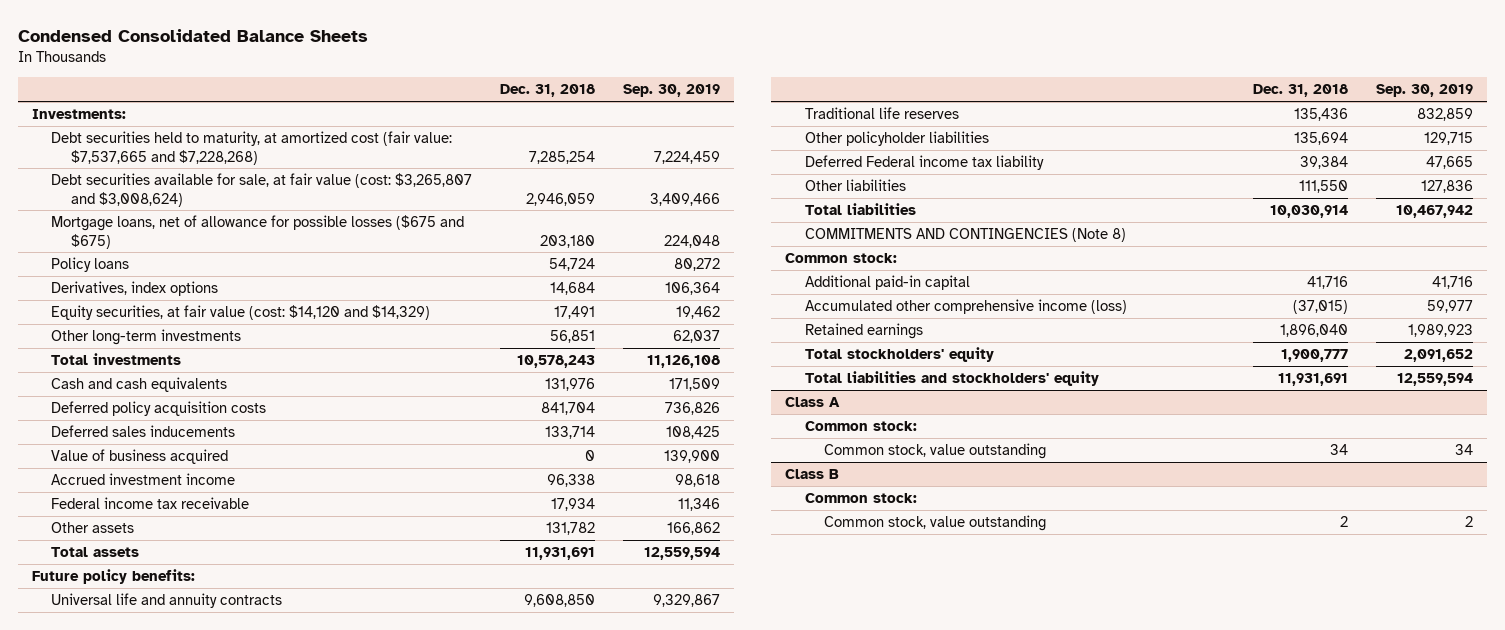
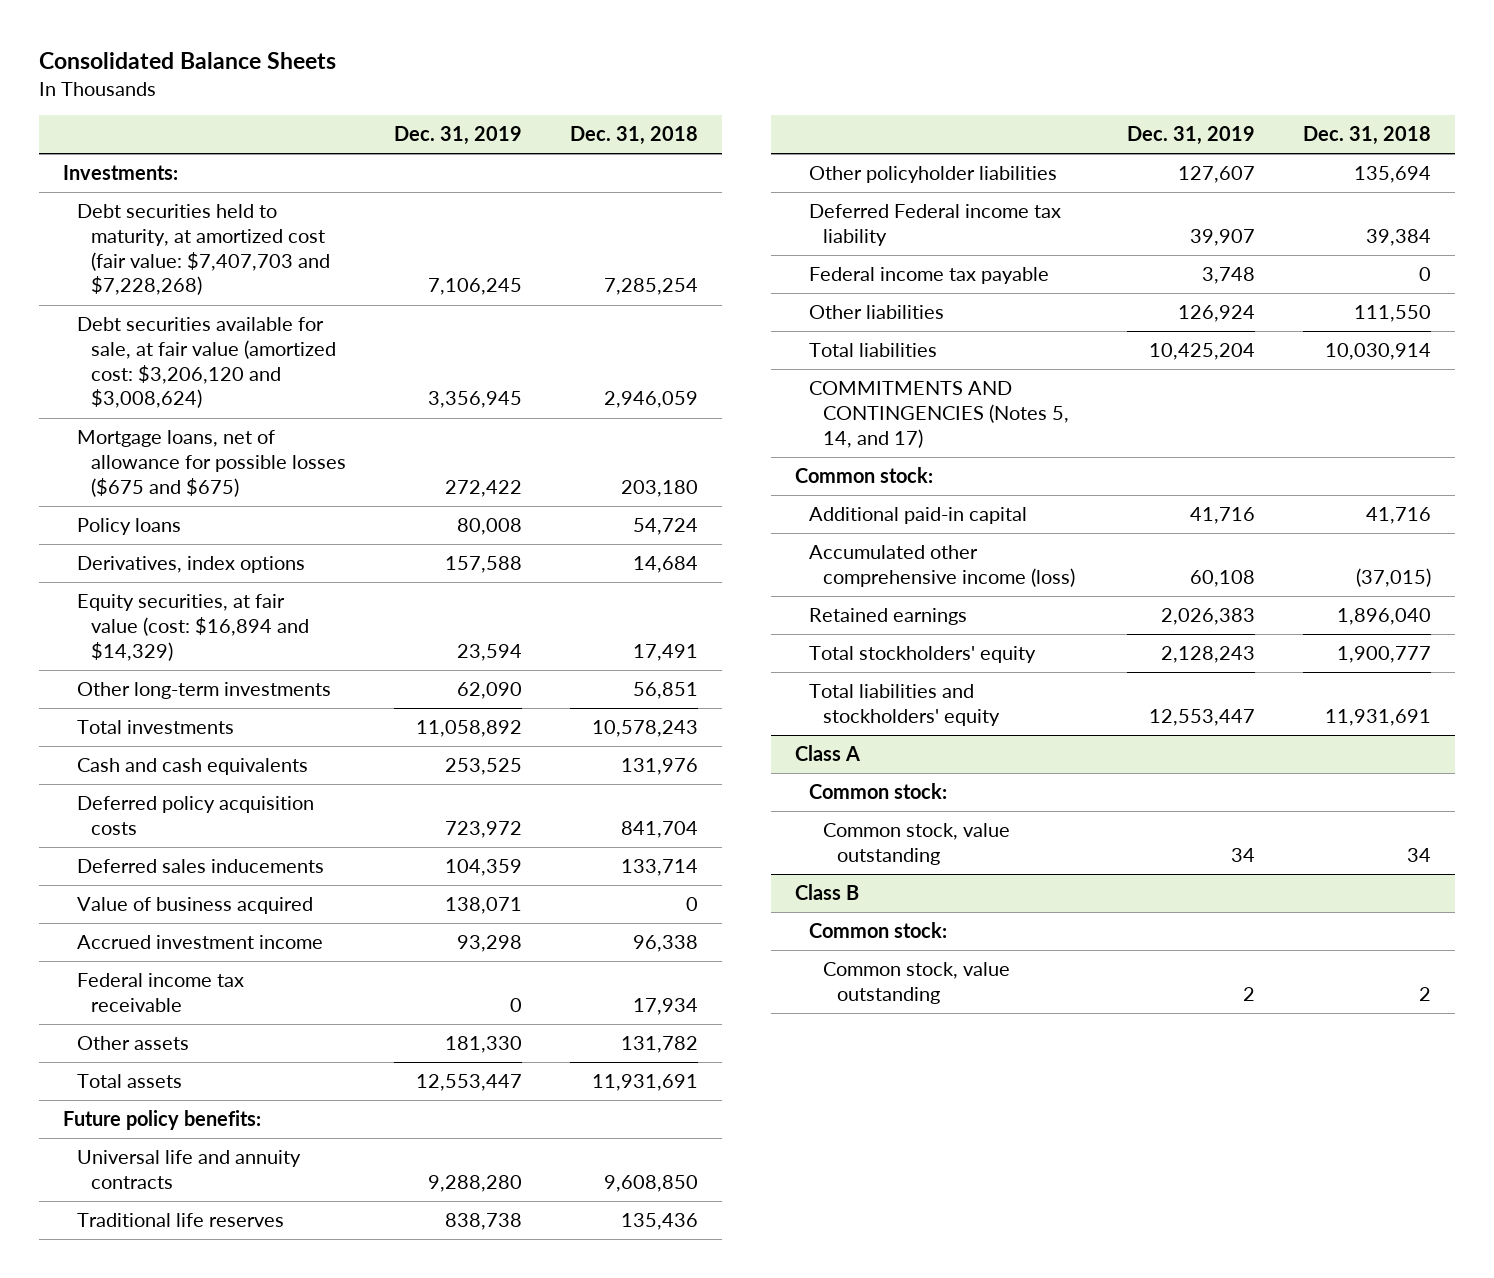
- Condensed Consolidated Balance Sheets
+ Consolidated Balance Sheets
- | Dec. 31, 2018 | Sep. 30, 2019
+ | Dec. 31, 2019 | Dec. 31, 2018
- Debt securities held to maturity, at amortized cost (fair value: $7,537,665 and $7,228,268) | 7,285,254 | 7,224,459
- Debt securities available for sale, at fair value (cost: $3,265,807 and $3,008,624) | 2,946,059 | 3,409,466
+ Debt securities held to maturity, at amortized cost (fair value: $7,407,703 and $7,228,268) | 7,106,245 | 7,285,254
+ Debt securities available for sale, at fair value (amortized cost: $3,206,120 and $3,008,624) | 3,356,945 | 2,946,059
- Equity securities, at fair value (cost: $14,120 and $14,329) | 17,491 | 19,462
+ Equity securities, at fair value (cost: $16,894 and $14,329) | 23,594 | 17,491
+ Federal income tax payable | 3,748 | 0
- COMMITMENTS AND CONTINGENCIES (Note 8)
+ COMMITMENTS AND CONTINGENCIES (Notes 5, 14, and 17)

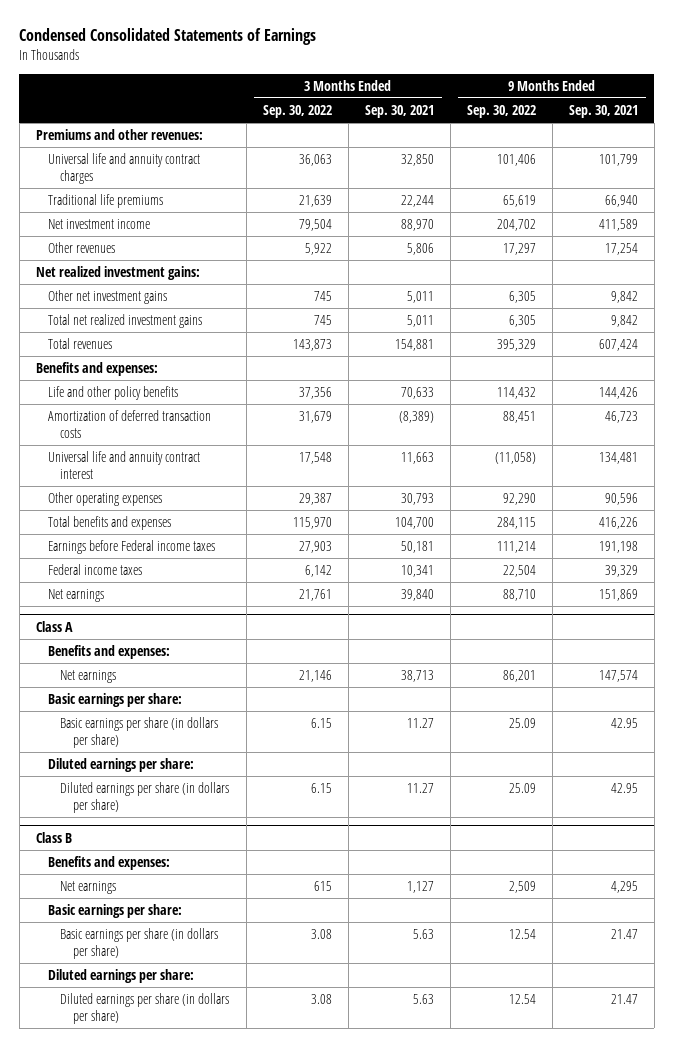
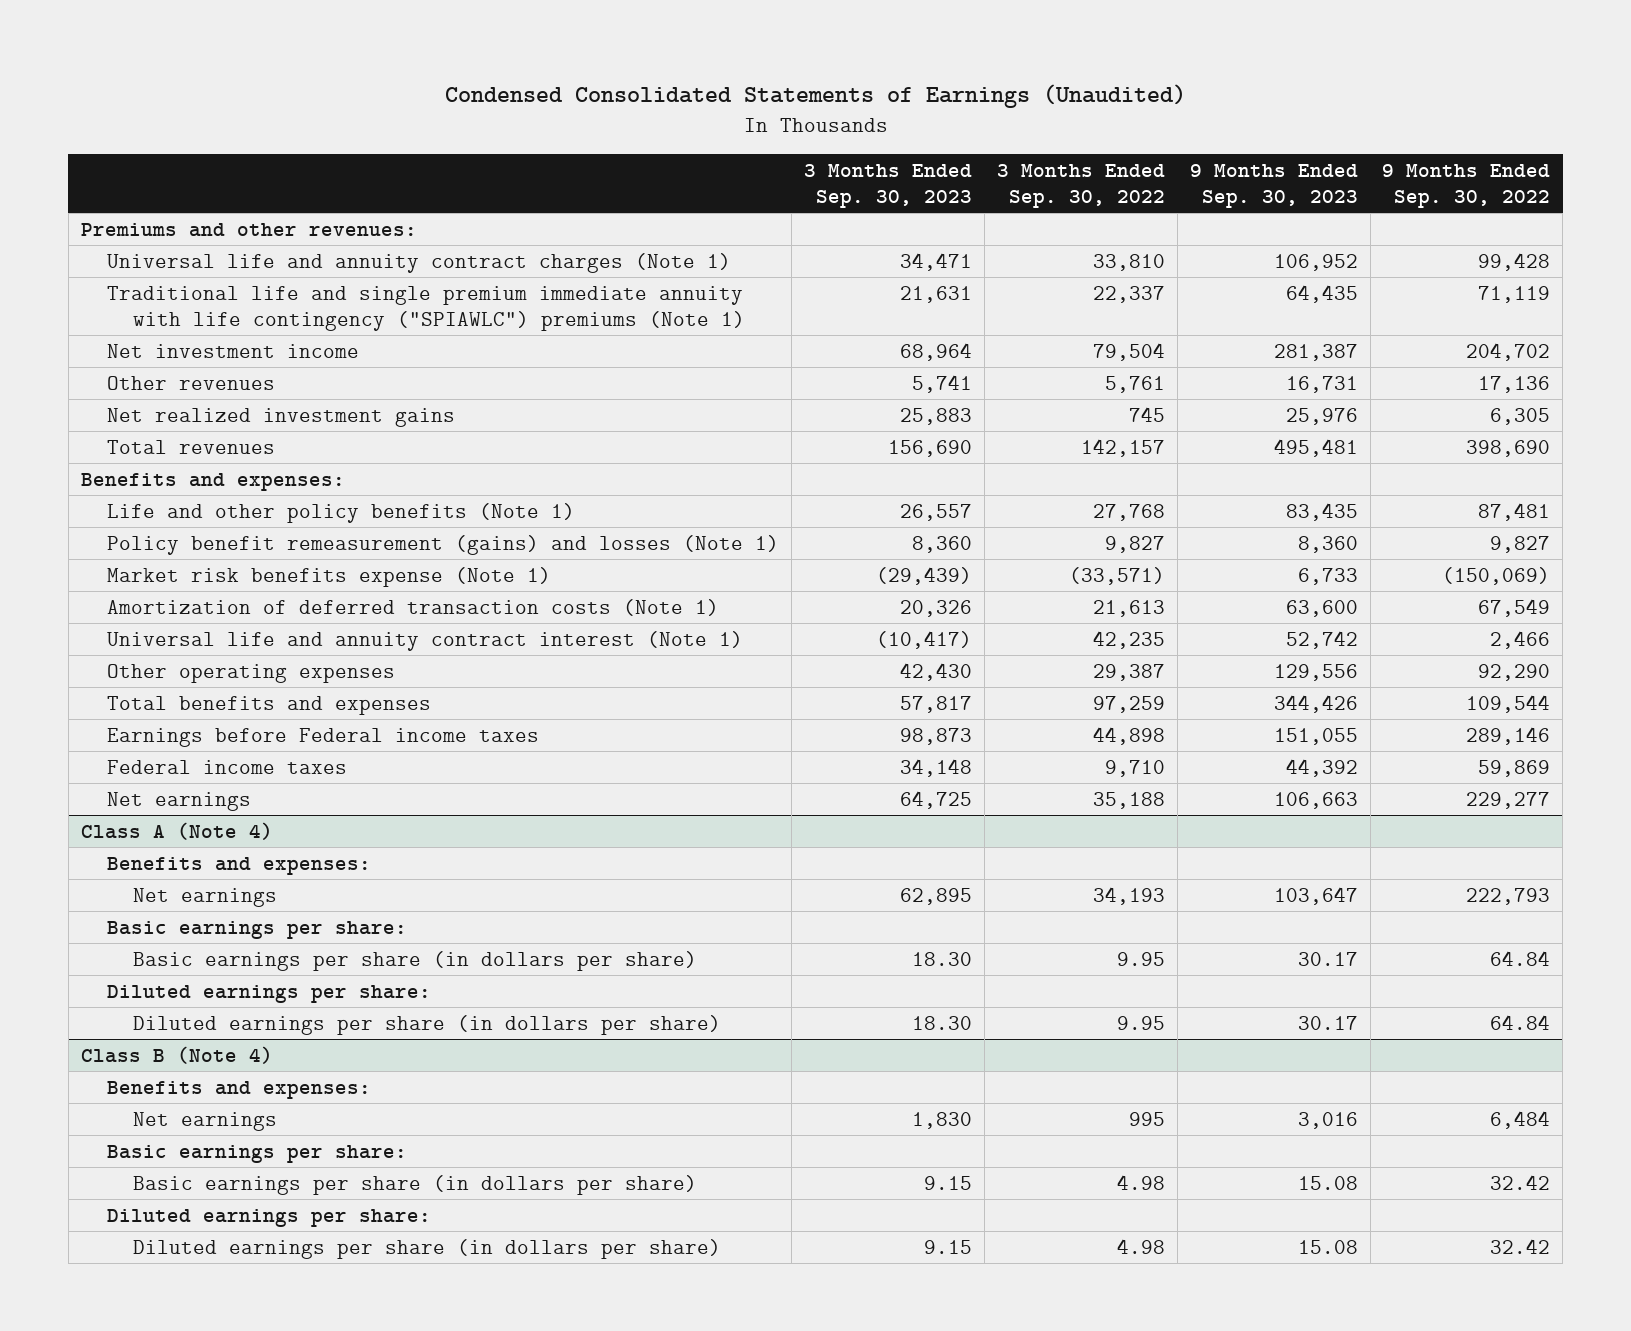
- Condensed Consolidated Statements of Earnings
+ Condensed Consolidated Statements of Earnings (Unaudited)
- | 3 Months Ended Sep. 30, 2022 | 3 Months Ended Sep. 30, 2021 | 9 Months Ended Sep. 30, 2022 | 9 Months Ended Sep. 30, 2021
+ | 3 Months Ended Sep. 30, 2023 | 3 Months Ended Sep. 30, 2022 | 9 Months Ended Sep. 30, 2023 | 9 Months Ended Sep. 30, 2022
- Universal life and annuity contract charges | 36,063 | 32,850 | 101,406 | 101,799
- Traditional life premiums | 21,639 | 22,244 | 65,619 | 66,940
+ Universal life and annuity contract charges (Note 1) | 34,471 | 33,810 | 106,952 | 99,428
+ Traditional life and single premium immediate annuity with life contingency ("SPIAWLC") premiums (Note 1) | 21,631 | 22,337 | 64,435 | 71,119
- Other revenues | 5,922 | 5,806 | 17,297 | 17,254
- Net realized investment gains:
- Other net investment gains | 745 | 5,011 | 6,305 | 9,842
- Total net realized investment gains | 745 | 5,011 | 6,305 | 9,842
- Total revenues | 143,873 | 154,881 | 395,329 | 607,424
+ Other revenues | 5,741 | 5,761 | 16,731 | 17,136
+ Net realized investment gains | 25,883 | 745 | 25,976 | 6,305
+ Total revenues | 156,690 | 142,157 | 495,481 | 398,690
- Life and other policy benefits | 37,356 | 70,633 | 114,432 | 144,426
- Amortization of deferred transaction costs | 31,679 | (8,389) | 88,451 | 46,723
- Universal life and annuity contract interest | 17,548 | 11,663 | (11,058) | 134,481
+ Life and other policy benefits (Note 1) | 26,557 | 27,768 | 83,435 | 87,481
+ Policy benefit remeasurement (gains) and losses (Note 1) | 8,360 | 9,827 | 8,360 | 9,827
+ Market risk benefits expense (Note 1) | (29,439) | (33,571) | 6,733 | (150,069)
+ Amortization of deferred transaction costs (Note 1) | 20,326 | 21,613 | 63,600 | 67,549
+ Universal life and annuity contract interest (Note 1) | (10,417) | 42,235 | 52,742 | 2,466
- Total benefits and expenses | 115,970 | 104,700 | 284,115 | 416,226
- Earnings before Federal income taxes | 27,903 | 50,181 | 111,214 | 191,198
- Federal income taxes | 6,142 | 10,341 | 22,504 | 39,329
- Net earnings | 21,761 | 39,840 | 88,710 | 151,869
- Class A
+ Total benefits and expenses | 57,817 | 97,259 | 344,426 | 109,544
+ Earnings before Federal income taxes | 98,873 | 44,898 | 151,055 | 289,146
+ Federal income taxes | 34,148 | 9,710 | 44,392 | 59,869
+ Net earnings | 64,725 | 35,188 | 106,663 | 229,277
+ Class A (Note 4)
- Net earnings | 21,146 | 38,713 | 86,201 | 147,574
+ Net earnings | 62,895 | 34,193 | 103,647 | 222,793
- Basic earnings per share (in dollars per share) | 6.15 | 11.27 | 25.09 | 42.95
+ Basic earnings per share (in dollars per share) | 18.30 | 9.95 | 30.17 | 64.84
- Diluted earnings per share (in dollars per share) | 6.15 | 11.27 | 25.09 | 42.95
- Class B
+ Diluted earnings per share (in dollars per share) | 18.30 | 9.95 | 30.17 | 64.84
+ Class B (Note 4)
- Net earnings | 615 | 1,127 | 2,509 | 4,295
+ Net earnings | 1,830 | 995 | 3,016 | 6,484
- Basic earnings per share (in dollars per share) | 3.08 | 5.63 | 12.54 | 21.47
+ Basic earnings per share (in dollars per share) | 9.15 | 4.98 | 15.08 | 32.42
- Diluted earnings per share (in dollars per share) | 3.08 | 5.63 | 12.54 | 21.47
+ Diluted earnings per share (in dollars per share) | 9.15 | 4.98 | 15.08 | 32.42

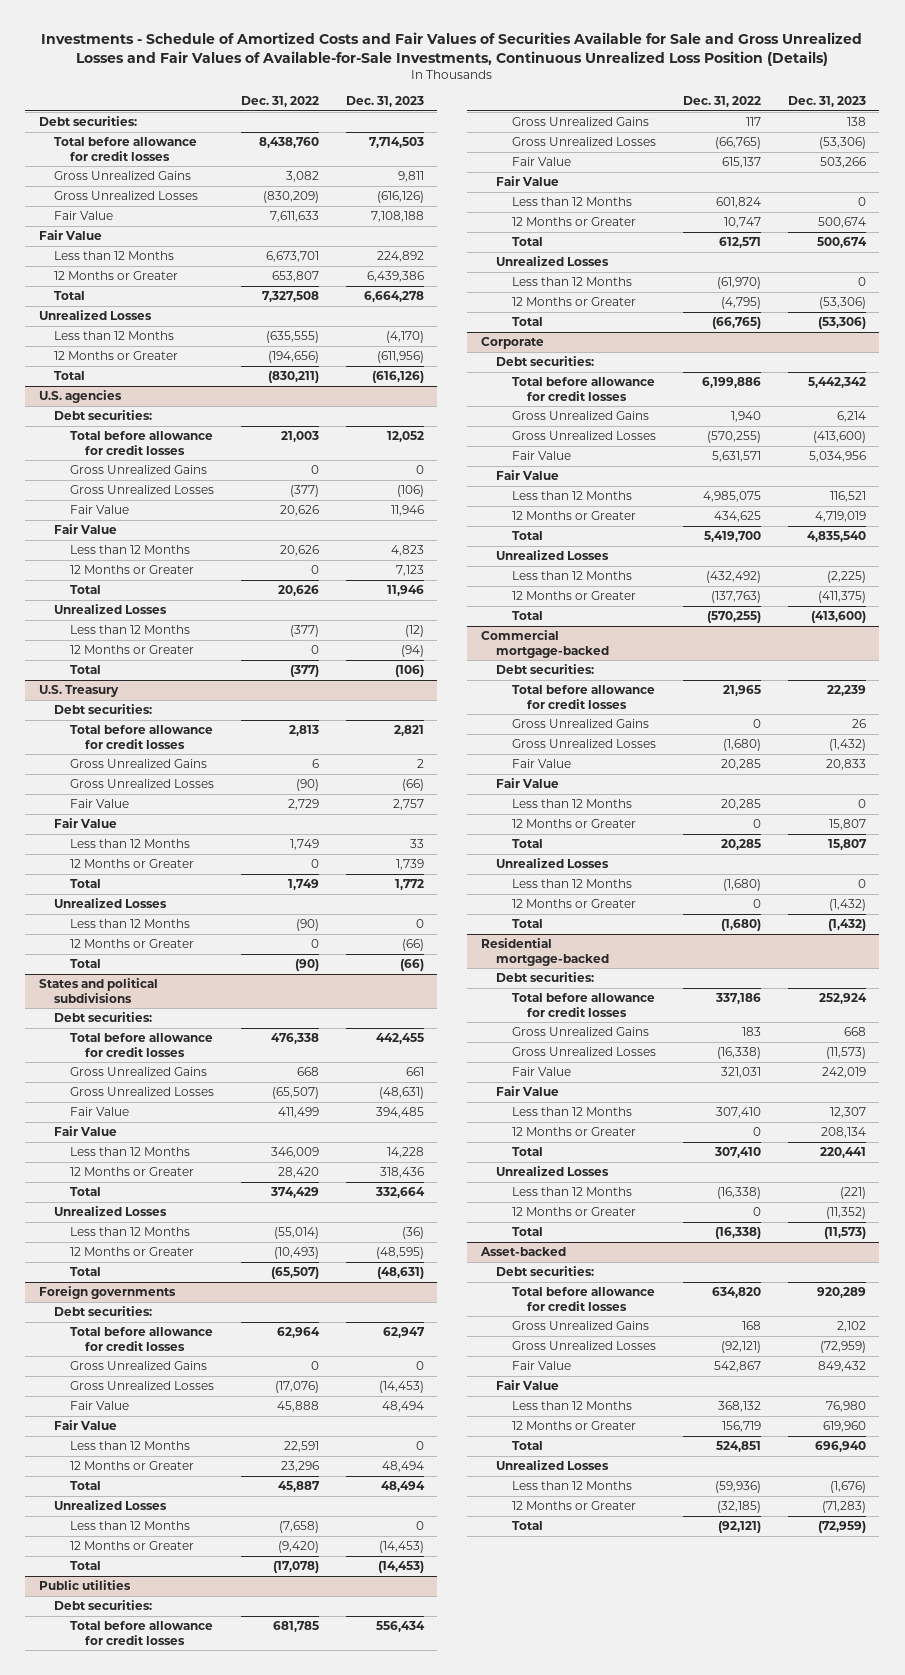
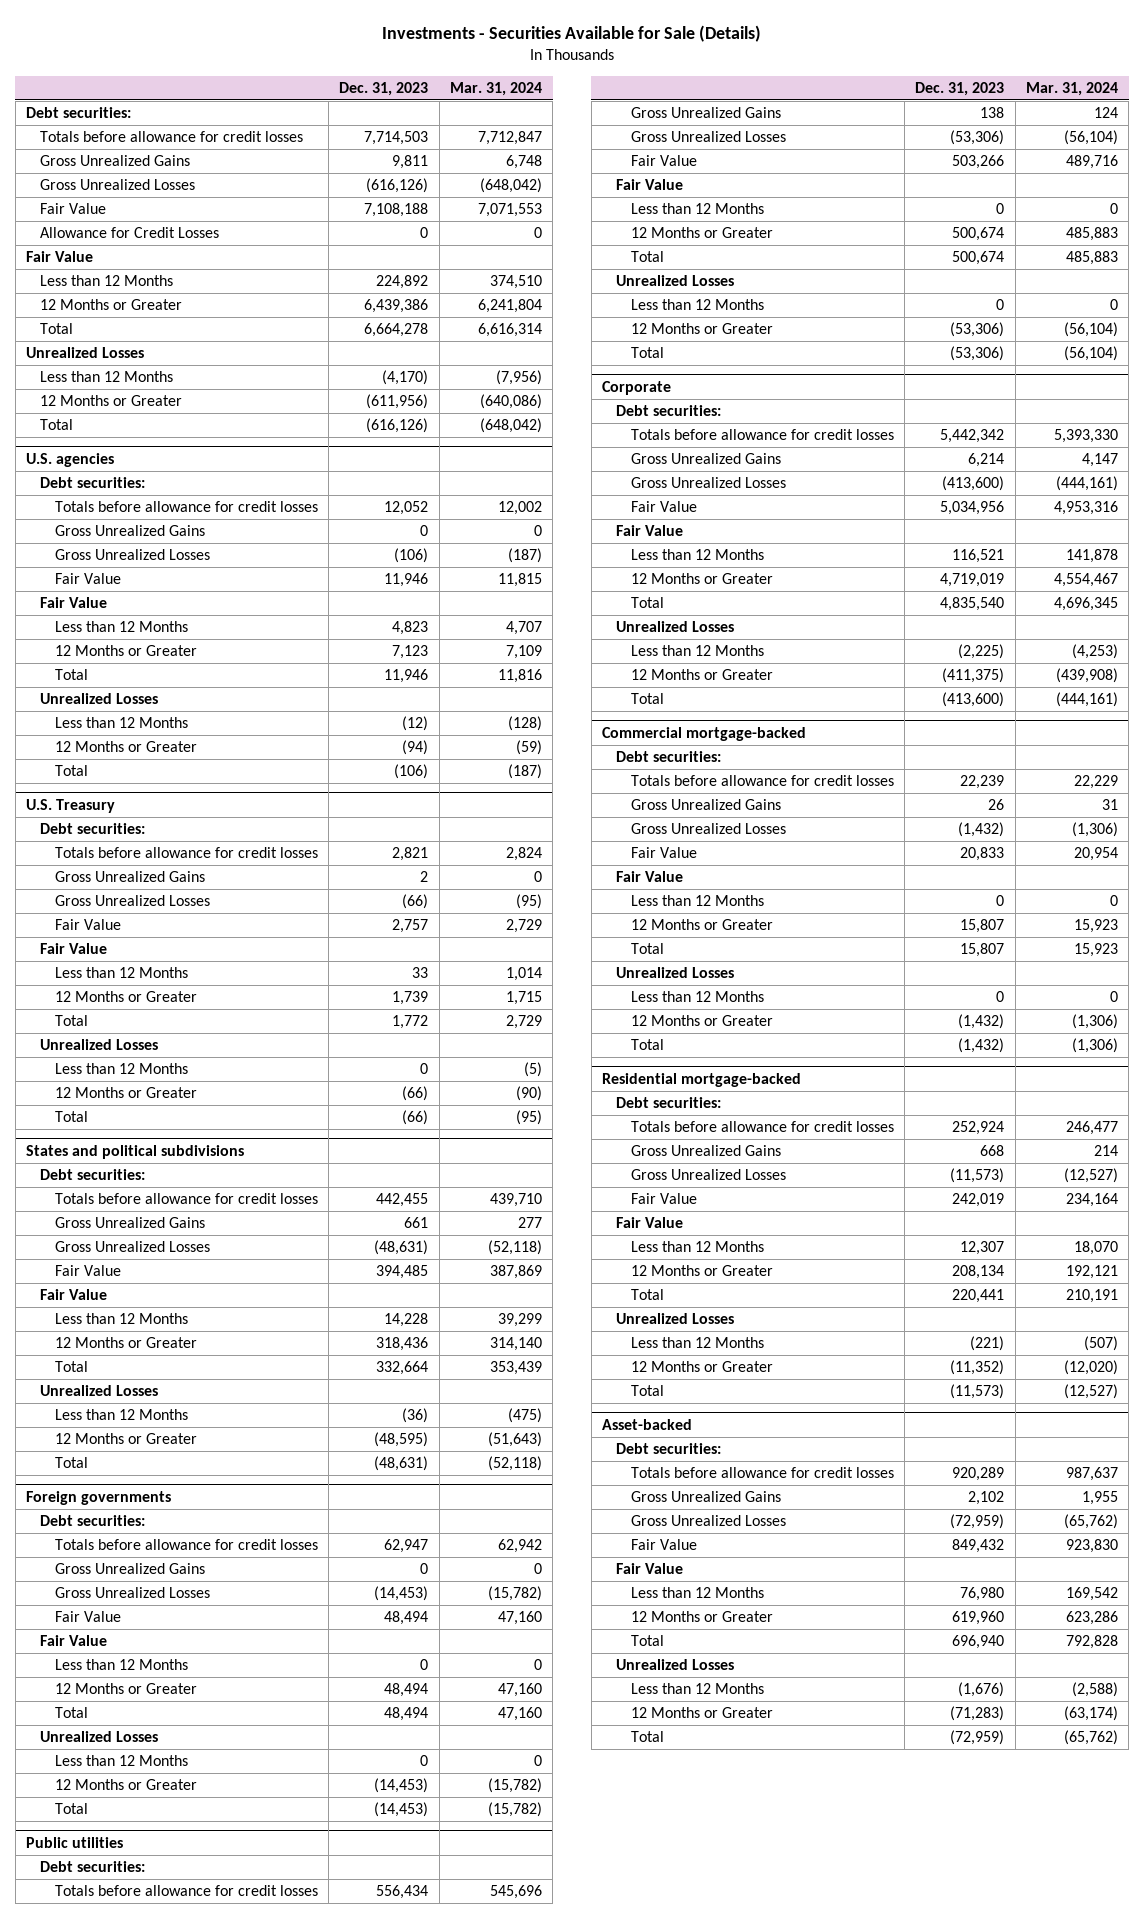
- Investments - Schedule of Amortized Costs and Fair Values of Securities Available for Sale and Gross Unrealized Losses and Fair Values of Available-for-Sale Investments, Continuous Unrealized Loss Position (Details)
+ Investments - Securities Available for Sale (Details)
- | Dec. 31, 2022 | Dec. 31, 2023
+ | Dec. 31, 2023 | Mar. 31, 2024
- Total before allowance for credit losses | 8,438,760 | 7,714,503
+ Totals before allowance for credit losses | 7,714,503 | 7,712,847
+ Allowance for Credit Losses | 0 | 0
@ U.S. agencies
- Total before allowance for credit losses | 21,003 | 12,052
+ Totals before allowance for credit losses | 12,052 | 12,002
@ U.S. Treasury
- Total before allowance for credit losses | 2,813 | 2,821
+ Totals before allowance for credit losses | 2,821 | 2,824
@ States and political subdivisions
- Total before allowance for credit losses | 476,338 | 442,455
+ Totals before allowance for credit losses | 442,455 | 439,710
@ Foreign governments
- Total before allowance for credit losses | 62,964 | 62,947
+ Totals before allowance for credit losses | 62,947 | 62,942
@ Public utilities
- Total before allowance for credit losses | 681,785 | 556,434
+ Totals before allowance for credit losses | 556,434 | 545,696
@ Corporate
- Total before allowance for credit losses | 6,199,886 | 5,442,342
+ Totals before allowance for credit losses | 5,442,342 | 5,393,330
@ Commercial mortgage-backed
- Total before allowance for credit losses | 21,965 | 22,239
+ Totals before allowance for credit losses | 22,239 | 22,229
@ Residential mortgage-backed
- Total before allowance for credit losses | 337,186 | 252,924
+ Totals before allowance for credit losses | 252,924 | 246,477
@ Asset-backed
- Total before allowance for credit losses | 634,820 | 920,289
+ Totals before allowance for credit losses | 920,289 | 987,637

